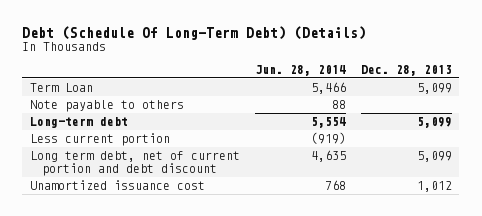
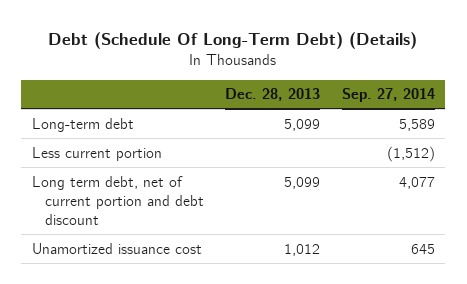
- | Jun. 28, 2014 | Dec. 28, 2013
+ | Dec. 28, 2013 | Sep. 27, 2014
- Term Loan | 5,466 | 5,099
- Note payable to others | 88 |

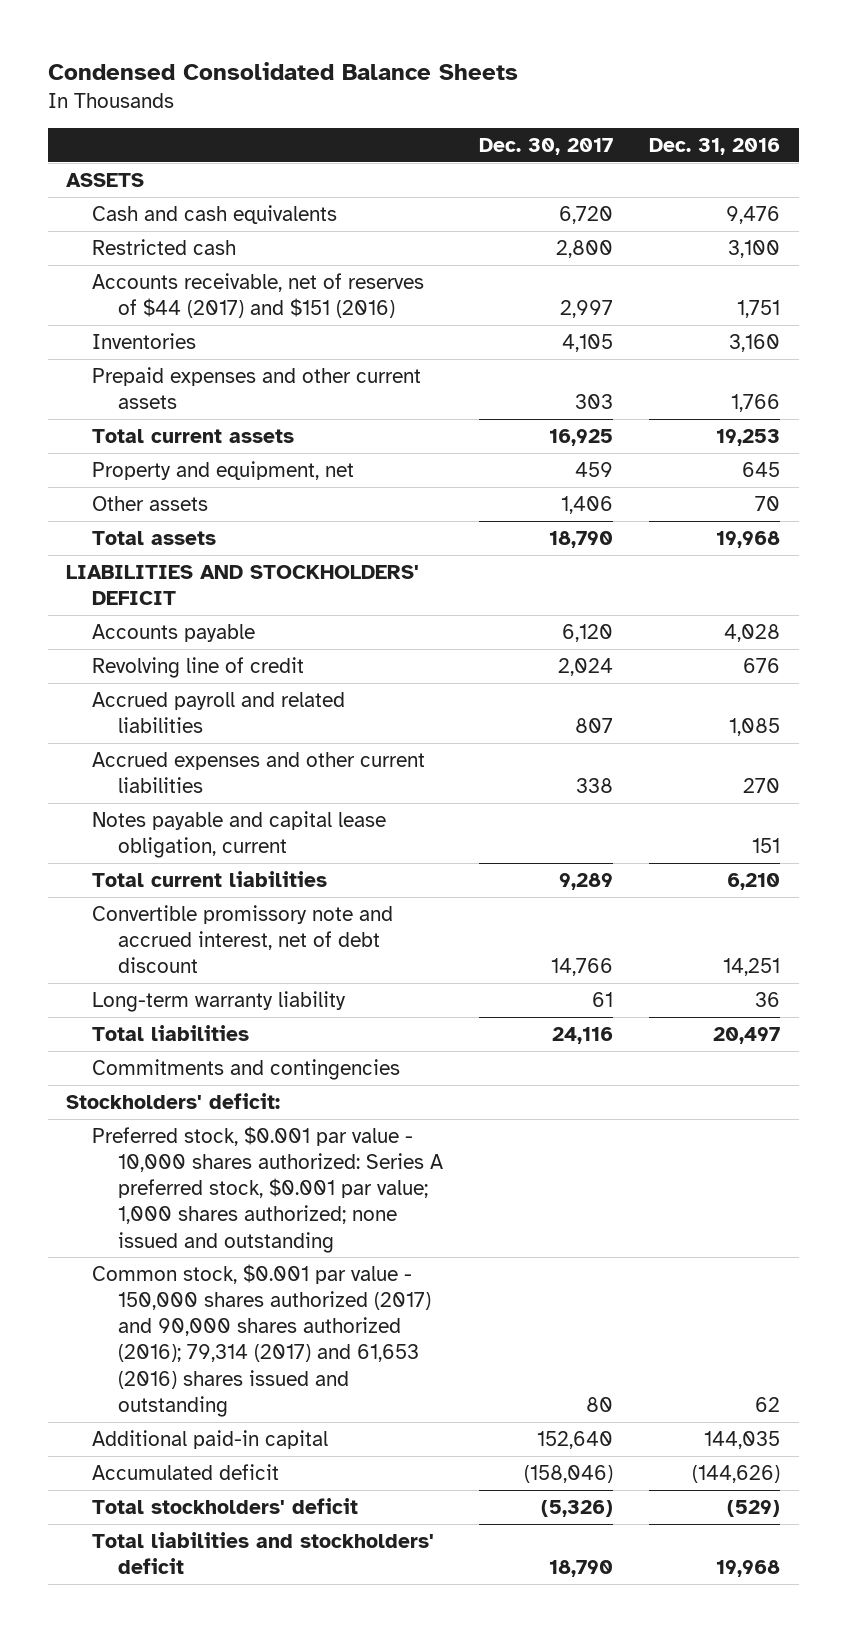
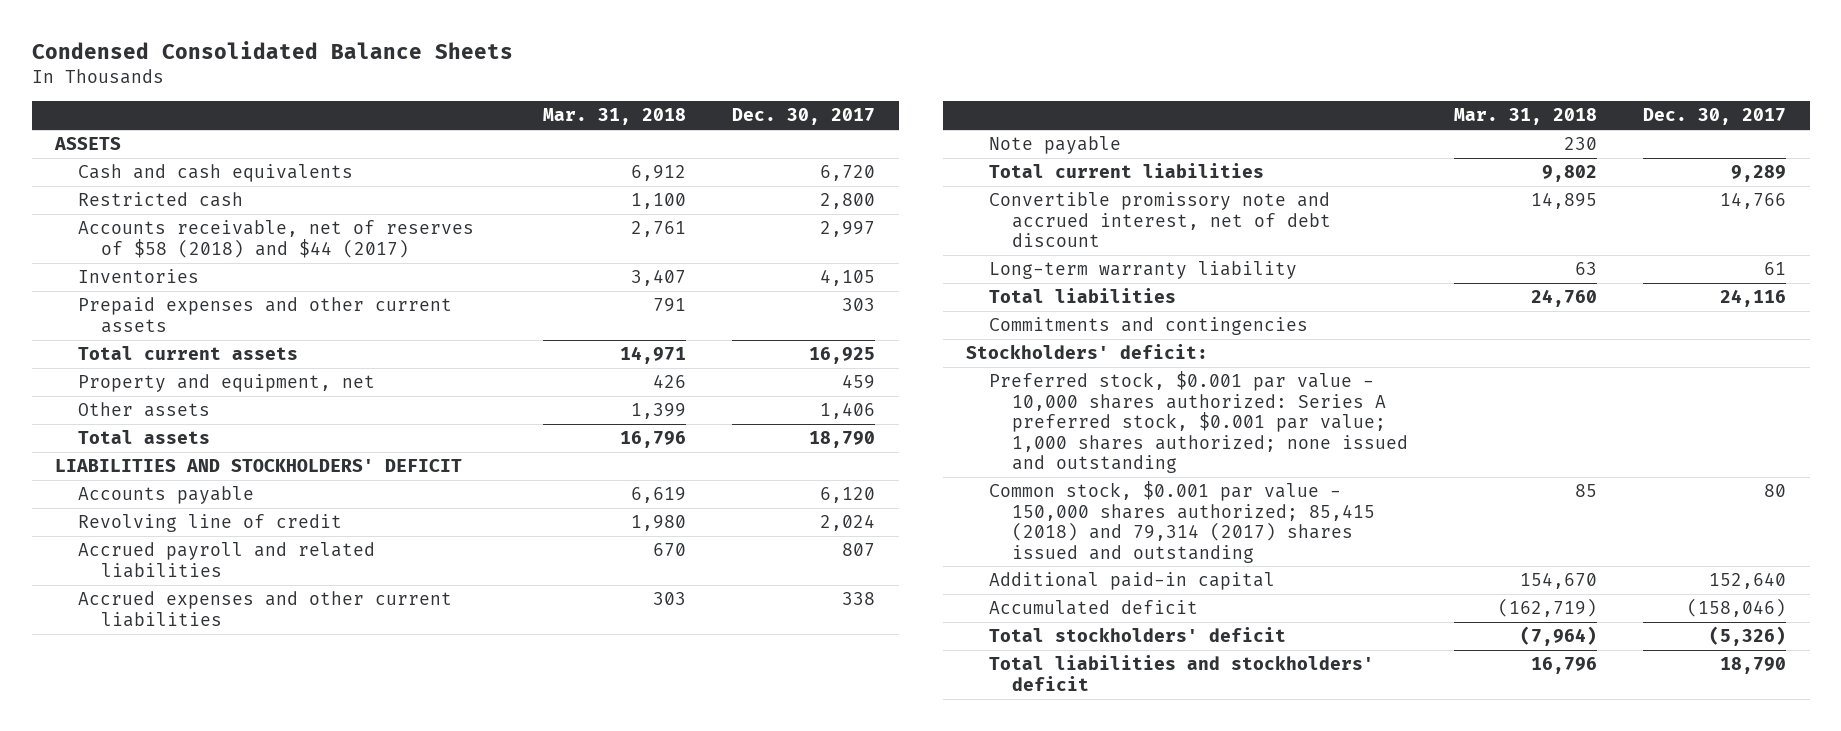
- | Dec. 30, 2017 | Dec. 31, 2016
+ | Mar. 31, 2018 | Dec. 30, 2017
- Accounts receivable, net of reserves of $44 (2017) and $151 (2016) | 2,997 | 1,751
+ Accounts receivable, net of reserves of $58 (2018) and $44 (2017) | 2,761 | 2,997
- Notes payable and capital lease obligation, current | | 151
+ Note payable | 230 |
- Common stock, $0.001 par value - 150,000 shares authorized (2017) and 90,000 shares authorized (2016); 79,314 (2017) and 61,653 (2016) shares issued and outstanding | 80 | 62
+ Common stock, $0.001 par value - 150,000 shares authorized; 85,415 (2018) and 79,314 (2017) shares issued and outstanding | 85 | 80

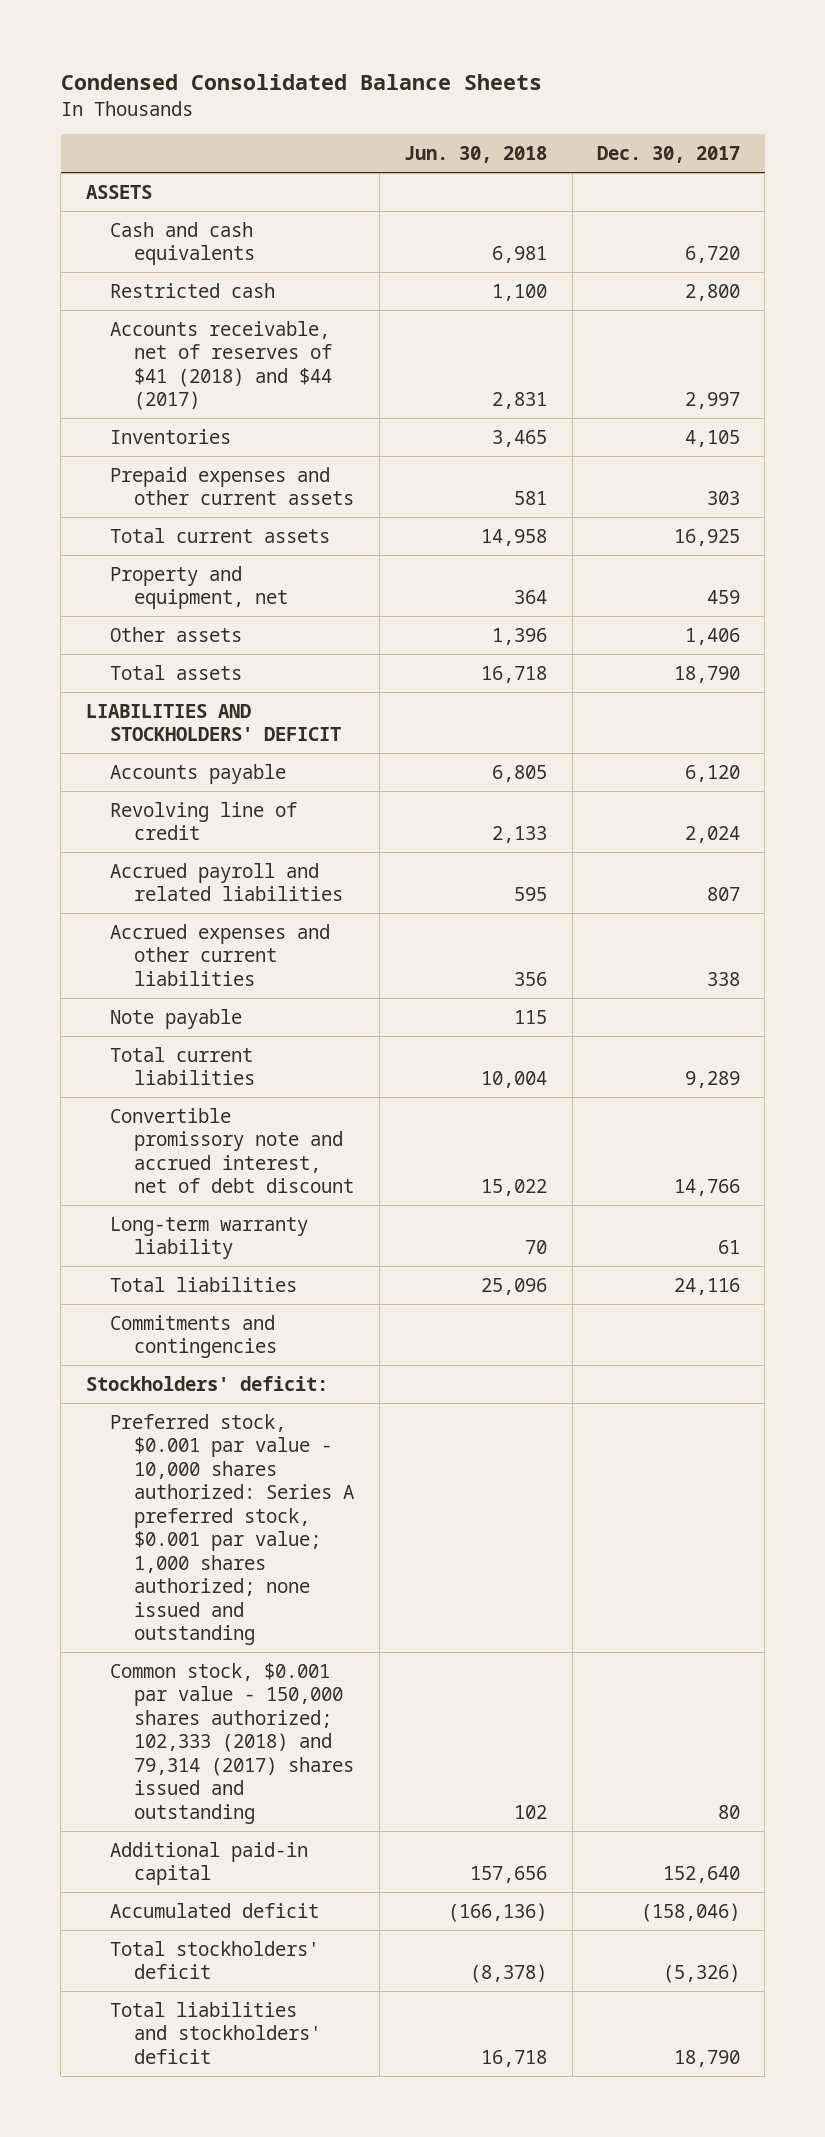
- | Mar. 31, 2018 | Dec. 30, 2017
+ | Jun. 30, 2018 | Dec. 30, 2017
- Accounts receivable, net of reserves of $58 (2018) and $44 (2017) | 2,761 | 2,997
+ Accounts receivable, net of reserves of $41 (2018) and $44 (2017) | 2,831 | 2,997
- Common stock, $0.001 par value - 150,000 shares authorized; 85,415 (2018) and 79,314 (2017) shares issued and outstanding | 85 | 80
+ Common stock, $0.001 par value - 150,000 shares authorized; 102,333 (2018) and 79,314 (2017) shares issued and outstanding | 102 | 80

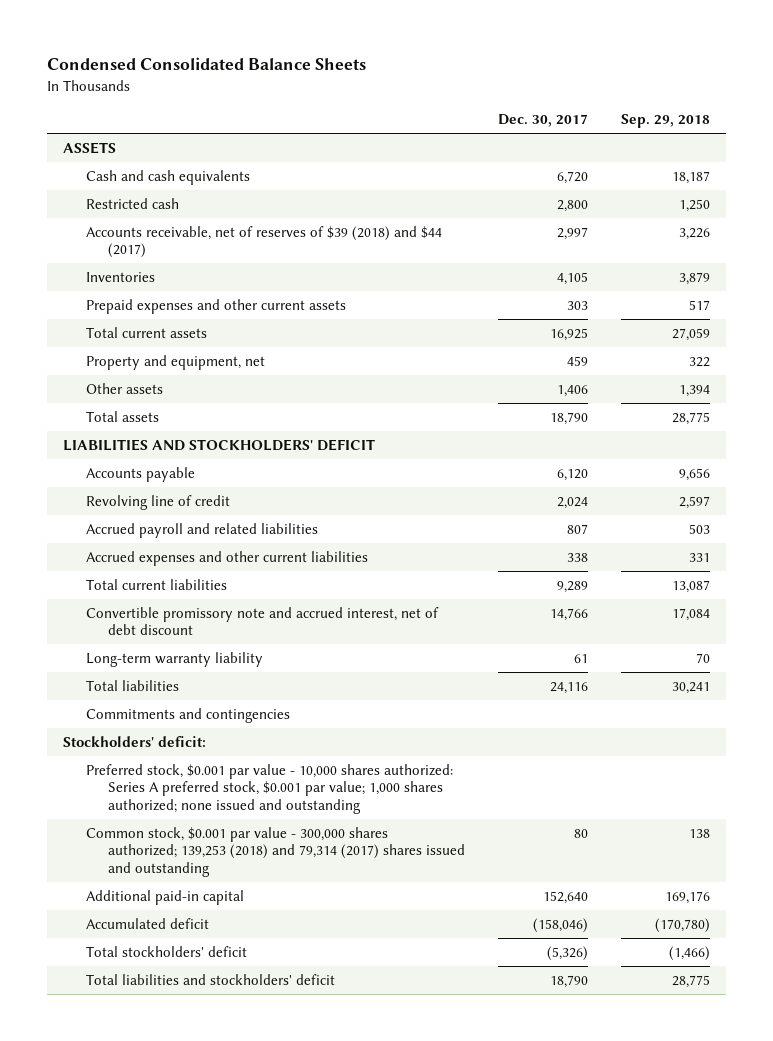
- | Jun. 30, 2018 | Dec. 30, 2017
+ | Dec. 30, 2017 | Sep. 29, 2018
- Accounts receivable, net of reserves of $41 (2018) and $44 (2017) | 2,831 | 2,997
+ Accounts receivable, net of reserves of $39 (2018) and $44 (2017) | 2,997 | 3,226
- Note payable | 115 |
- Common stock, $0.001 par value - 150,000 shares authorized; 102,333 (2018) and 79,314 (2017) shares issued and outstanding | 102 | 80
+ Common stock, $0.001 par value - 300,000 shares authorized; 139,253 (2018) and 79,314 (2017) shares issued and outstanding | 80 | 138

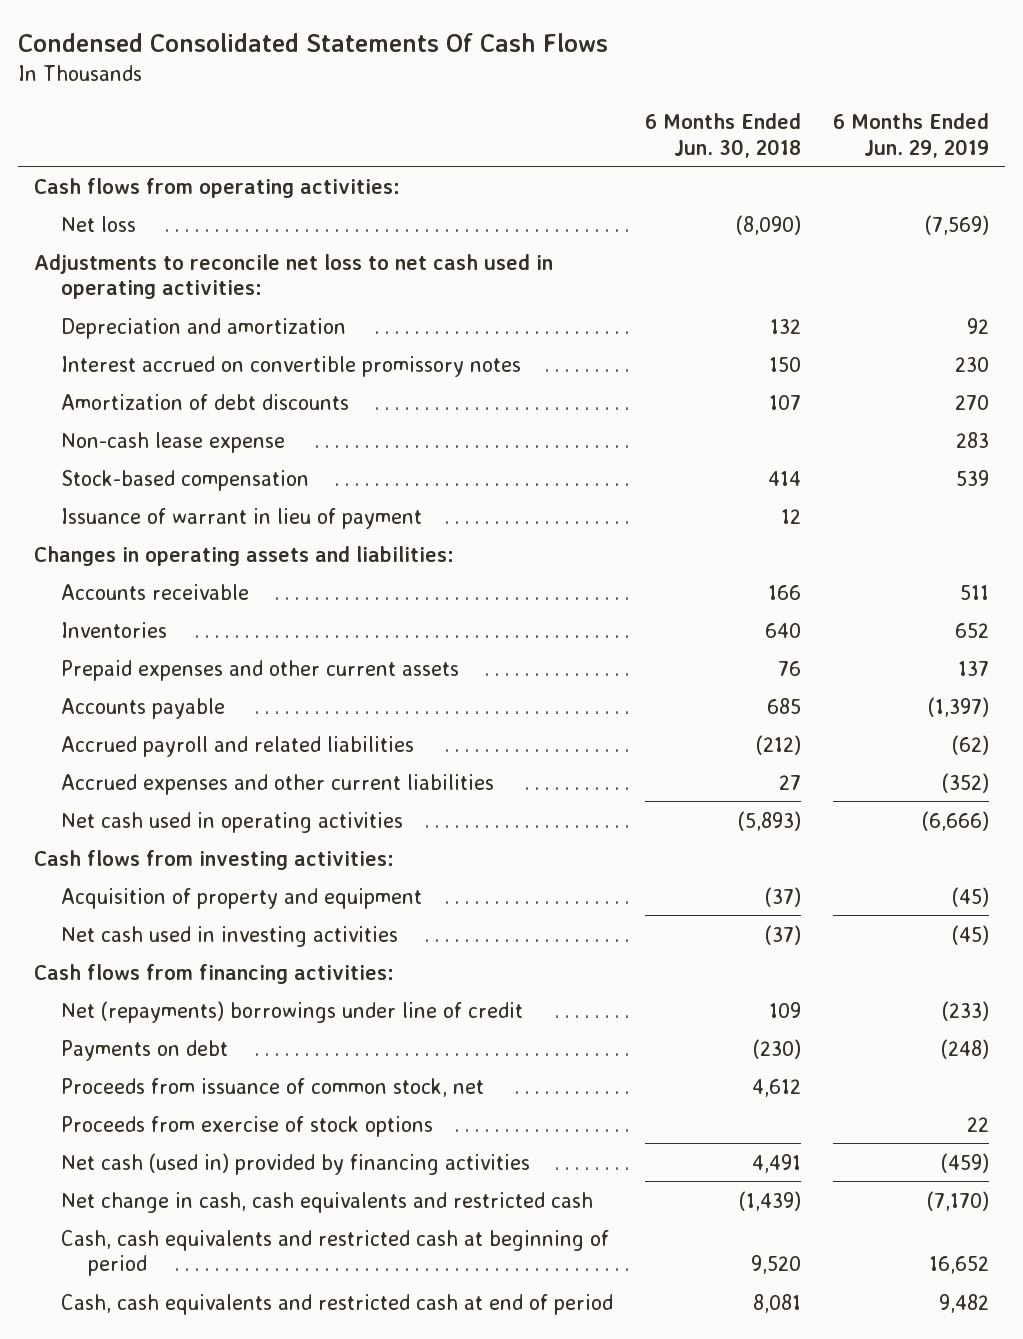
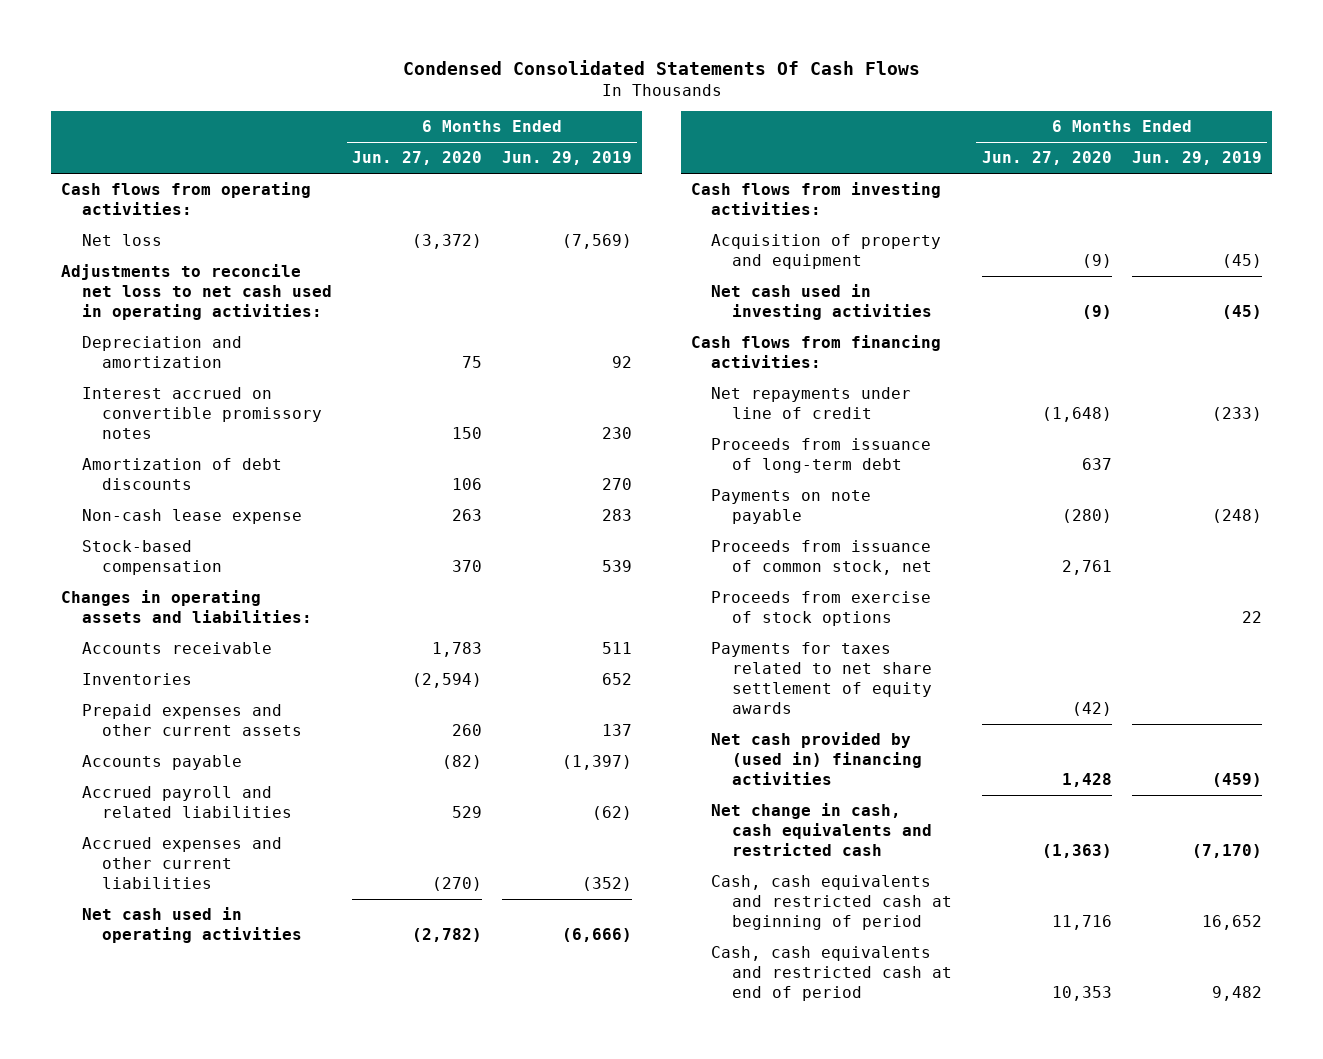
- | 6 Months Ended Jun. 30, 2018 | 6 Months Ended Jun. 29, 2019
+ | 6 Months Ended Jun. 27, 2020 | 6 Months Ended Jun. 29, 2019
- Issuance of warrant in lieu of payment | 12 |
- Net (repayments) borrowings under line of credit | 109 | (233)
- Payments on debt | (230) | (248)
+ Net repayments under line of credit | (1,648) | (233)
+ Proceeds from issuance of long-term debt | 637 |
+ Payments on note payable | (280) | (248)
- Net cash (used in) provided by financing activities | 4,491 | (459)
+ Payments for taxes related to net share settlement of equity awards | (42) |
+ Net cash provided by (used in) financing activities | 1,428 | (459)

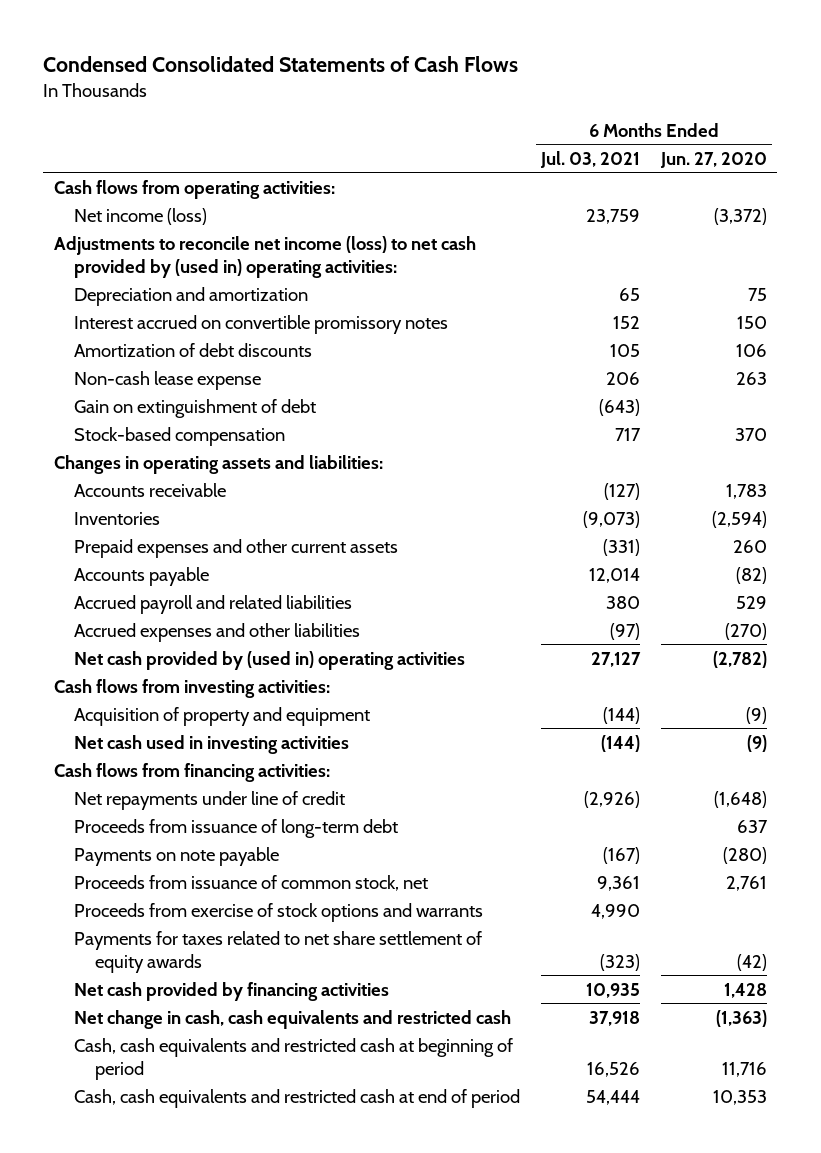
- Condensed Consolidated Statements Of Cash Flows
+ Condensed Consolidated Statements of Cash Flows
- | 6 Months Ended Jun. 27, 2020 | 6 Months Ended Jun. 29, 2019
+ | 6 Months Ended Jul. 03, 2021 | 6 Months Ended Jun. 27, 2020
- Net loss | (3,372) | (7,569)
- Adjustments to reconcile net loss to net cash used in operating activities:
+ Net income (loss) | 23,759 | (3,372)
+ Adjustments to reconcile net income (loss) to net cash provided by (used in) operating activities:
+ Gain on extinguishment of debt | (643) |
- Accrued expenses and other current liabilities | (270) | (352)
- Net cash used in operating activities | (2,782) | (6,666)
+ Accrued expenses and other liabilities | (97) | (270)
+ Net cash provided by (used in) operating activities | 27,127 | (2,782)
- Proceeds from exercise of stock options | | 22
+ Proceeds from exercise of stock options and warrants | 4,990 |
- Net cash provided by (used in) financing activities | 1,428 | (459)
+ Net cash provided by financing activities | 10,935 | 1,428

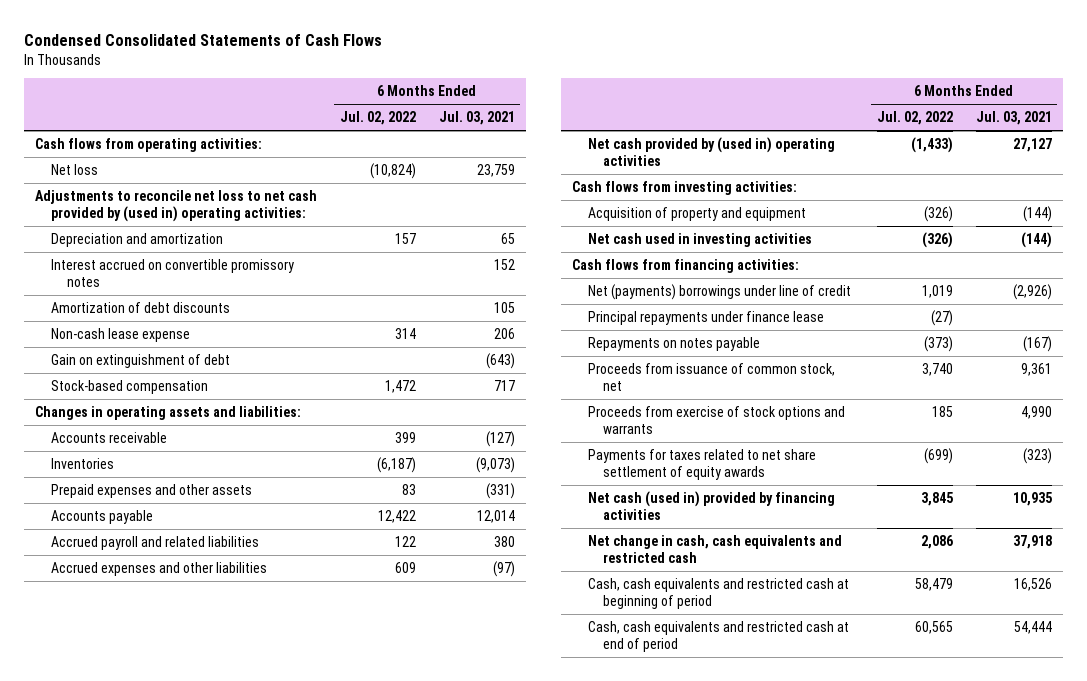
- | 6 Months Ended Jul. 03, 2021 | 6 Months Ended Jun. 27, 2020
+ | 6 Months Ended Jul. 02, 2022 | 6 Months Ended Jul. 03, 2021
- Net income (loss) | 23,759 | (3,372)
- Adjustments to reconcile net income (loss) to net cash provided by (used in) operating activities:
+ Net loss | (10,824) | 23,759
+ Adjustments to reconcile net loss to net cash provided by (used in) operating activities:
- Prepaid expenses and other current assets | (331) | 260
+ Prepaid expenses and other assets | 83 | (331)
- Net repayments under line of credit | (2,926) | (1,648)
- Proceeds from issuance of long-term debt | | 637
- Payments on note payable | (167) | (280)
+ Net (payments) borrowings under line of credit | 1,019 | (2,926)
+ Principal repayments under finance lease | (27) |
+ Repayments on notes payable | (373) | (167)
- Net cash provided by financing activities | 10,935 | 1,428
+ Net cash (used in) provided by financing activities | 3,845 | 10,935

